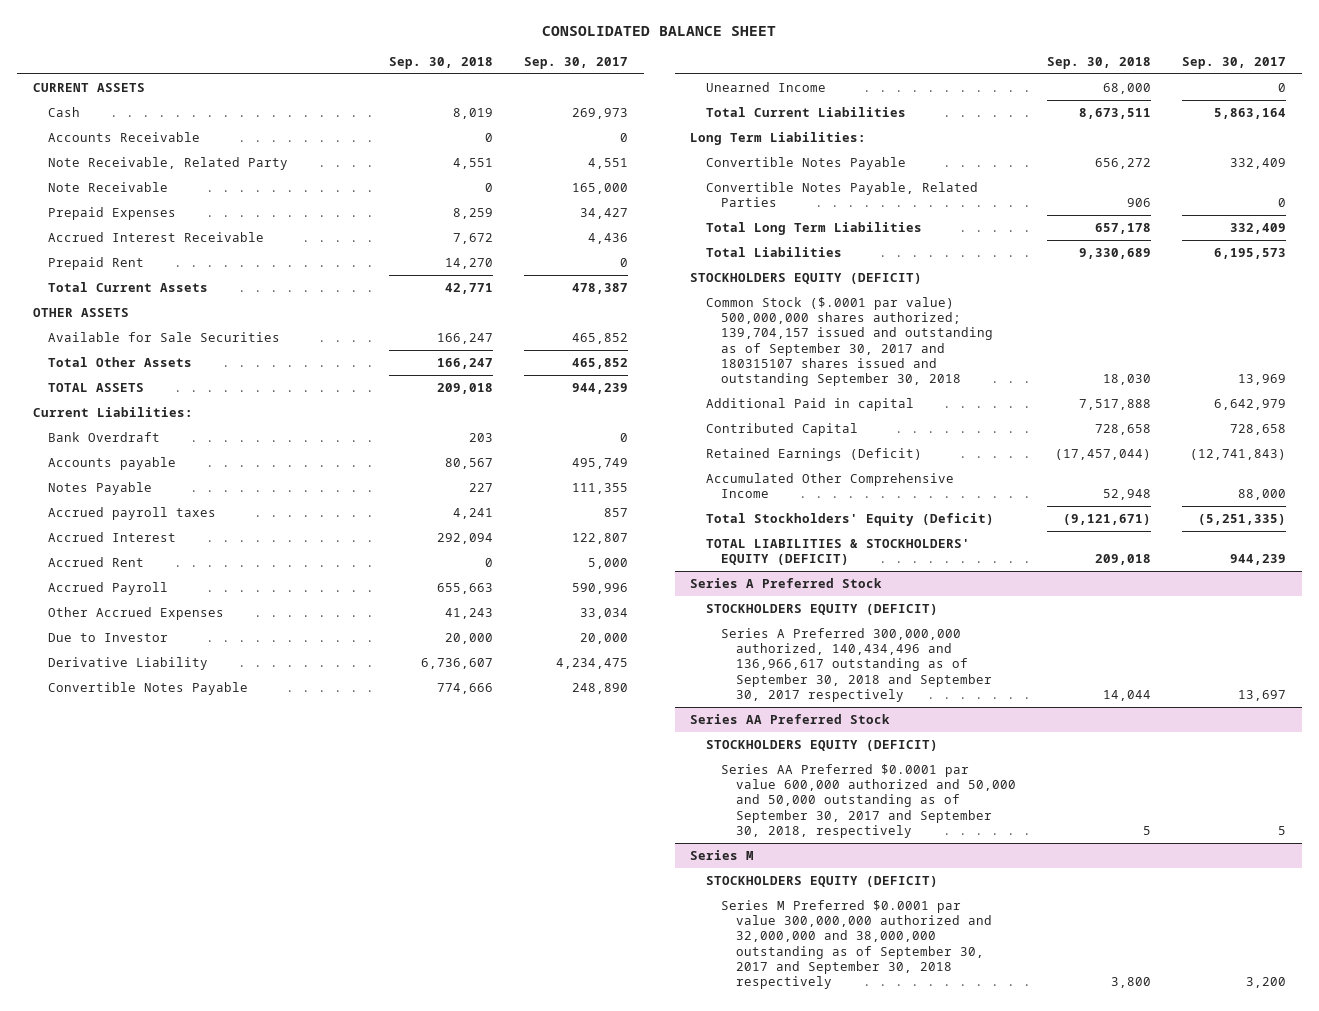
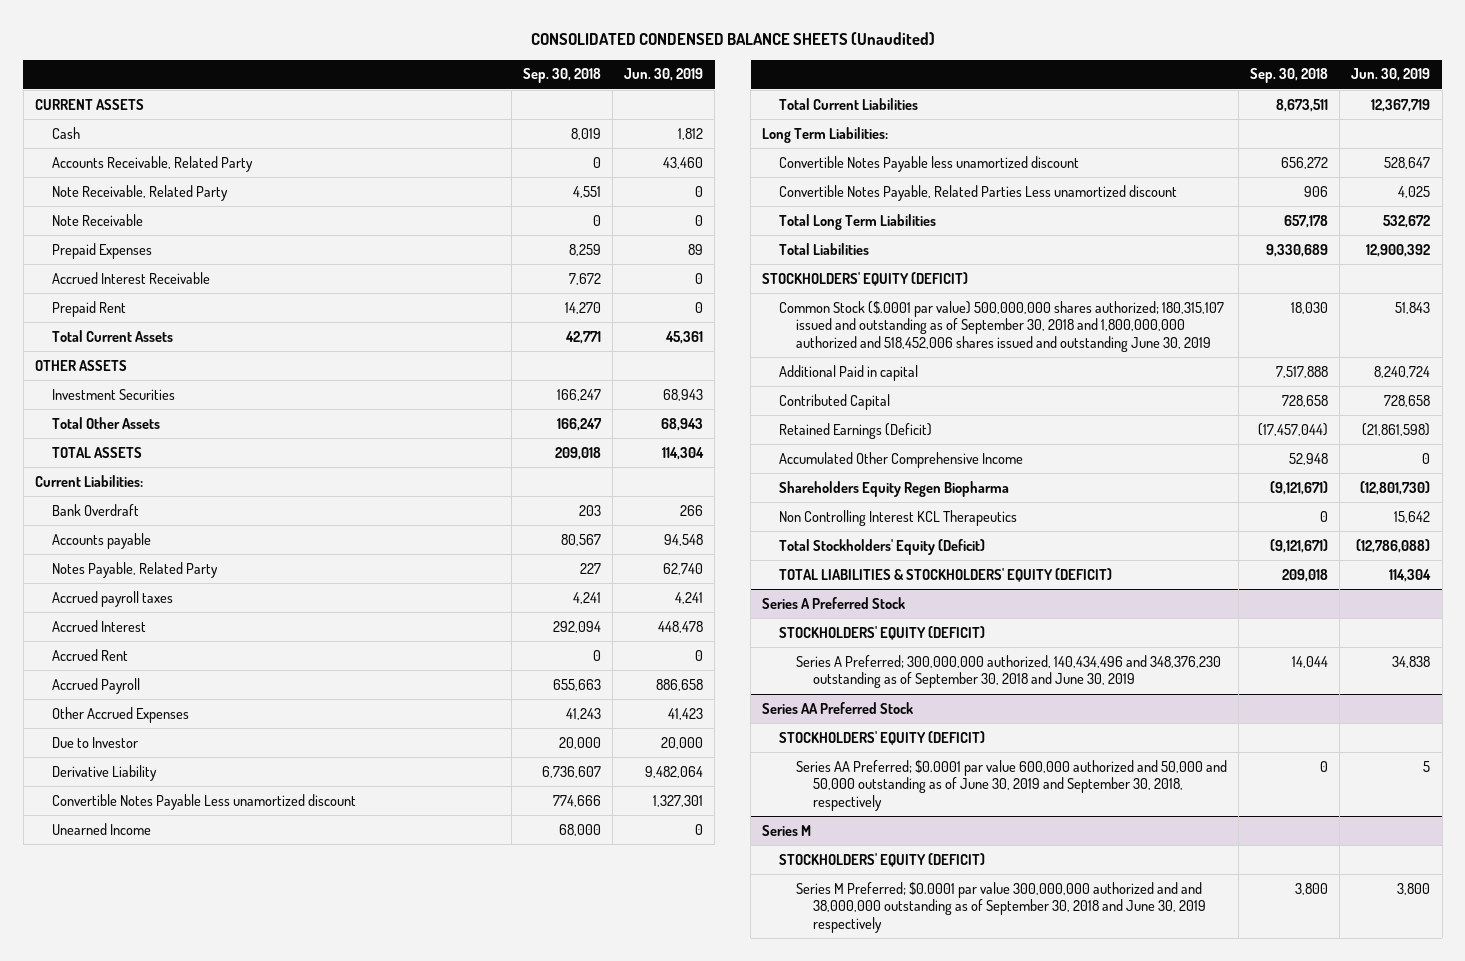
- CONSOLIDATED BALANCE SHEET
+ CONSOLIDATED CONDENSED BALANCE SHEETS (Unaudited)
- | Sep. 30, 2018 | Sep. 30, 2017
+ | Sep. 30, 2018 | Jun. 30, 2019
- Accounts Receivable | 0 | 0
+ Accounts Receivable, Related Party | 0 | 43,460
- Available for Sale Securities | 166,247 | 465,852
+ Investment Securities | 166,247 | 68,943
- Notes Payable | 227 | 111,355
+ Notes Payable, Related Party | 227 | 62,740
- Convertible Notes Payable | 774,666 | 248,890
+ Convertible Notes Payable Less unamortized discount | 774,666 | 1,327,301
- Convertible Notes Payable | 656,272 | 332,409
- Convertible Notes Payable, Related Parties | 906 | 0
+ Convertible Notes Payable less unamortized discount | 656,272 | 528,647
+ Convertible Notes Payable, Related Parties Less unamortized discount | 906 | 4,025
- STOCKHOLDERS EQUITY (DEFICIT)
- Common Stock ($.0001 par value) 500,000,000 shares authorized; 139,704,157 issued and outstanding as of September 30, 2017 and 180315107 shares issued and outstanding September 30, 2018 | 18,030 | 13,969
+ STOCKHOLDERS' EQUITY (DEFICIT)
+ Common Stock ($.0001 par value) 500,000,000 shares authorized; 180,315,107 issued and outstanding as of September 30, 2018 and 1,800,000,000 authorized and 518,452,006 shares issued and outstanding June 30, 2019 | 18,030 | 51,843
+ Shareholders Equity Regen Biopharma | (9,121,671) | (12,801,730)
+ Non Controlling Interest KCL Therapeutics | 0 | 15,642
@ Series A Preferred Stock
- STOCKHOLDERS EQUITY (DEFICIT)
- Series A Preferred 300,000,000 authorized, 140,434,496 and 136,966,617 outstanding as of September 30, 2018 and September 30, 2017 respectively | 14,044 | 13,697
+ STOCKHOLDERS' EQUITY (DEFICIT)
+ Series A Preferred; 300,000,000 authorized, 140,434,496 and 348,376,230 outstanding as of September 30, 2018 and June 30, 2019 | 14,044 | 34,838
@ Series AA Preferred Stock
- STOCKHOLDERS EQUITY (DEFICIT)
- Series AA Preferred $0.0001 par value 600,000 authorized and 50,000 and 50,000 outstanding as of September 30, 2017 and September 30, 2018, respectively | 5 | 5
+ STOCKHOLDERS' EQUITY (DEFICIT)
+ Series AA Preferred; $0.0001 par value 600,000 authorized and 50,000 and 50,000 outstanding as of June 30, 2019 and September 30, 2018, respectively | 0 | 5
@ Series M
- STOCKHOLDERS EQUITY (DEFICIT)
- Series M Preferred $0.0001 par value 300,000,000 authorized and 32,000,000 and 38,000,000 outstanding as of September 30, 2017 and September 30, 2018 respectively | 3,800 | 3,200
+ STOCKHOLDERS' EQUITY (DEFICIT)
+ Series M Preferred; $0.0001 par value 300,000,000 authorized and and 38,000,000 outstanding as of September 30, 2018 and June 30, 2019 respectively | 3,800 | 3,800

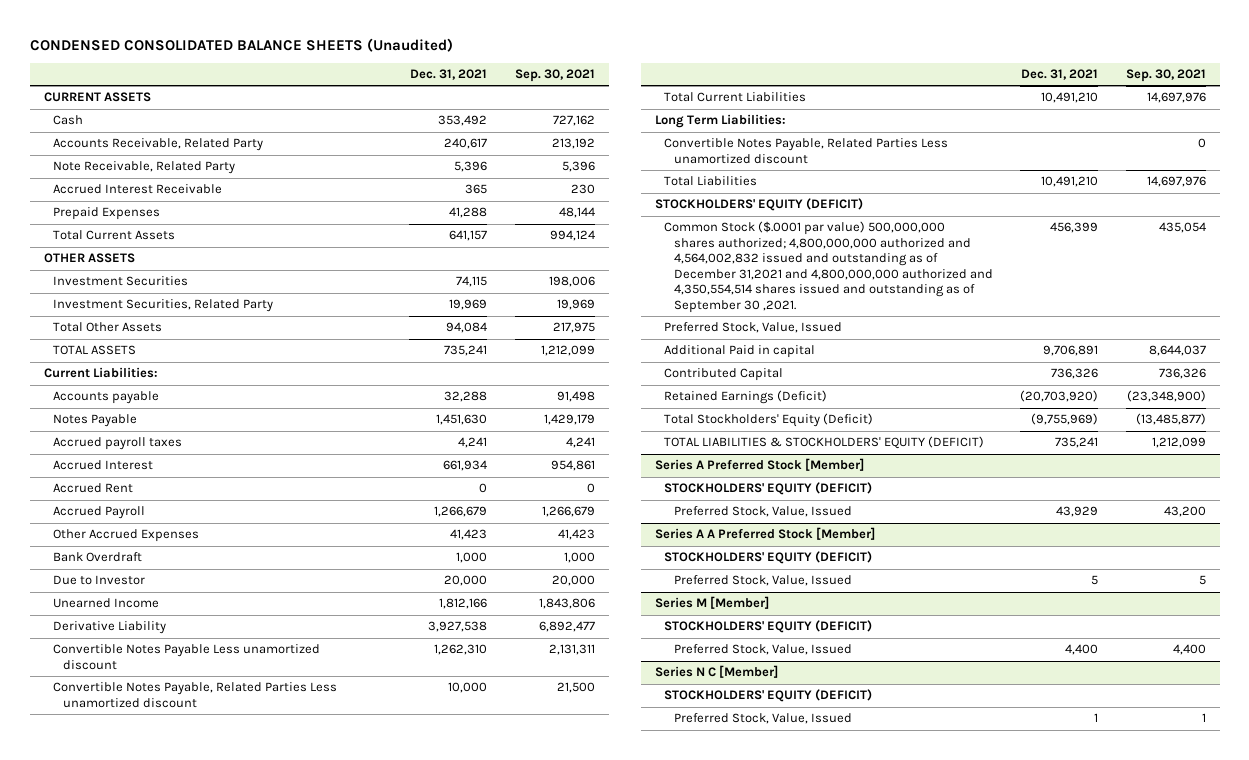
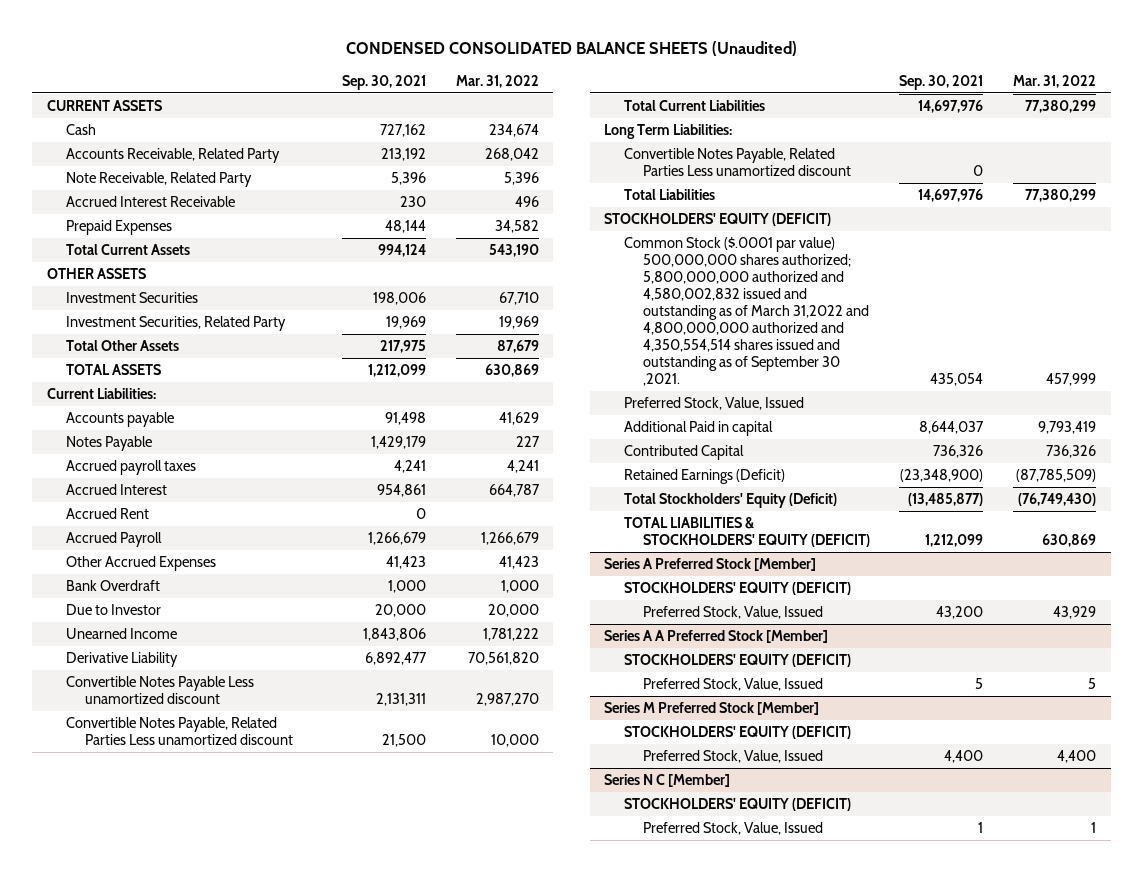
- | Dec. 31, 2021 | Sep. 30, 2021
+ | Sep. 30, 2021 | Mar. 31, 2022
- Common Stock ($.0001 par value) 500,000,000 shares authorized; 4,800,000,000 authorized and 4,564,002,832 issued and outstanding as of December 31,2021 and 4,800,000,000 authorized and 4,350,554,514 shares issued and outstanding as of September 30 ,2021. | 456,399 | 435,054
+ Common Stock ($.0001 par value) 500,000,000 shares authorized; 5,800,000,000 authorized and 4,580,002,832 issued and outstanding as of March 31,2022 and 4,800,000,000 authorized and 4,350,554,514 shares issued and outstanding as of September 30 ,2021. | 435,054 | 457,999
- Series M [Member]
+ Series M Preferred Stock [Member]

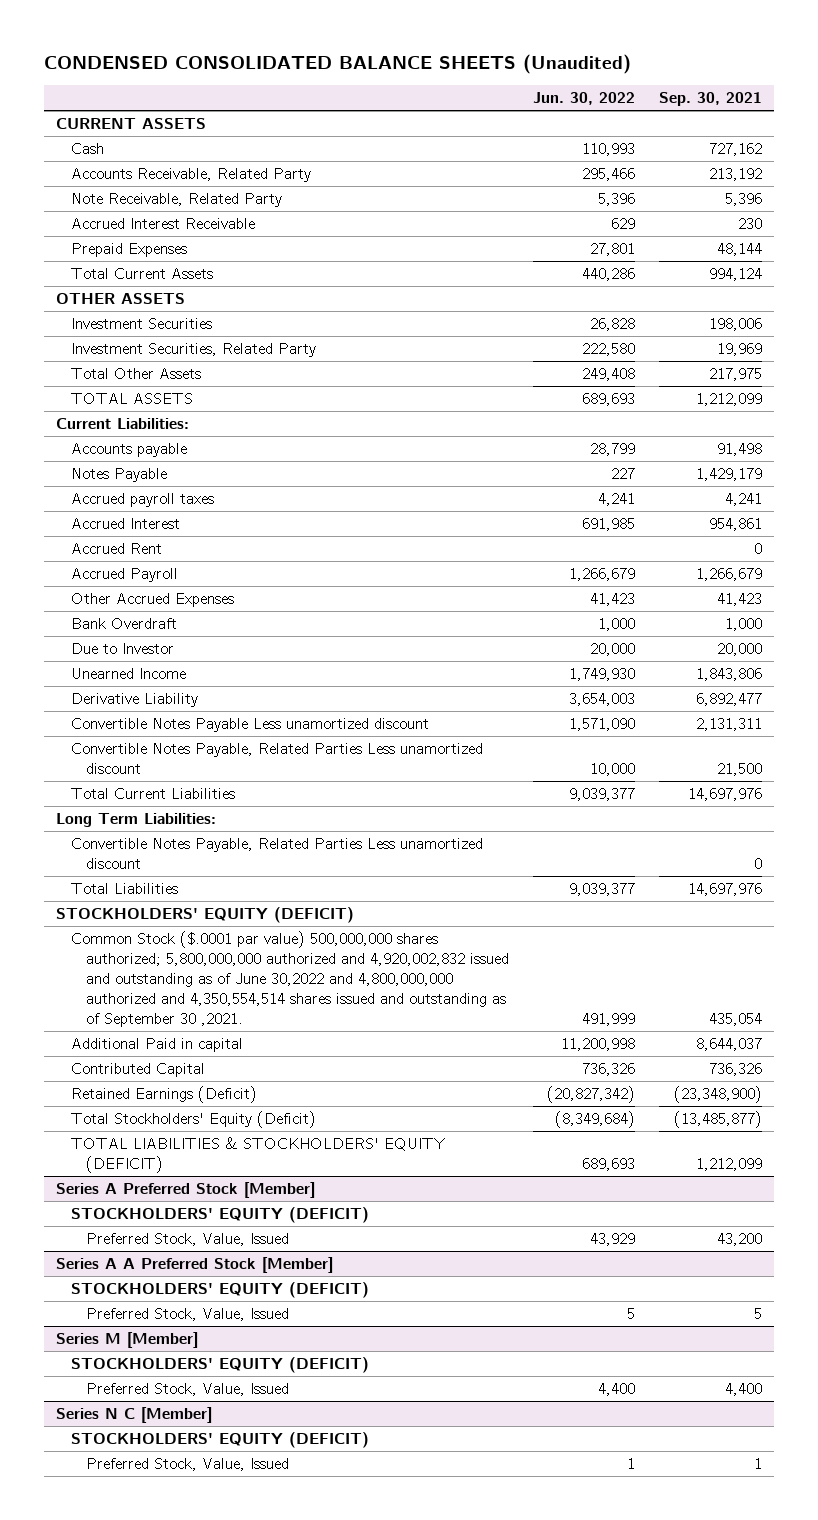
- | Sep. 30, 2021 | Mar. 31, 2022
+ | Jun. 30, 2022 | Sep. 30, 2021
- Common Stock ($.0001 par value) 500,000,000 shares authorized; 5,800,000,000 authorized and 4,580,002,832 issued and outstanding as of March 31,2022 and 4,800,000,000 authorized and 4,350,554,514 shares issued and outstanding as of September 30 ,2021. | 435,054 | 457,999
- Preferred Stock, Value, Issued
+ Common Stock ($.0001 par value) 500,000,000 shares authorized; 5,800,000,000 authorized and 4,920,002,832 issued and outstanding as of June 30,2022 and 4,800,000,000 authorized and 4,350,554,514 shares issued and outstanding as of September 30 ,2021. | 491,999 | 435,054
- Series M Preferred Stock [Member]
+ Series M [Member]

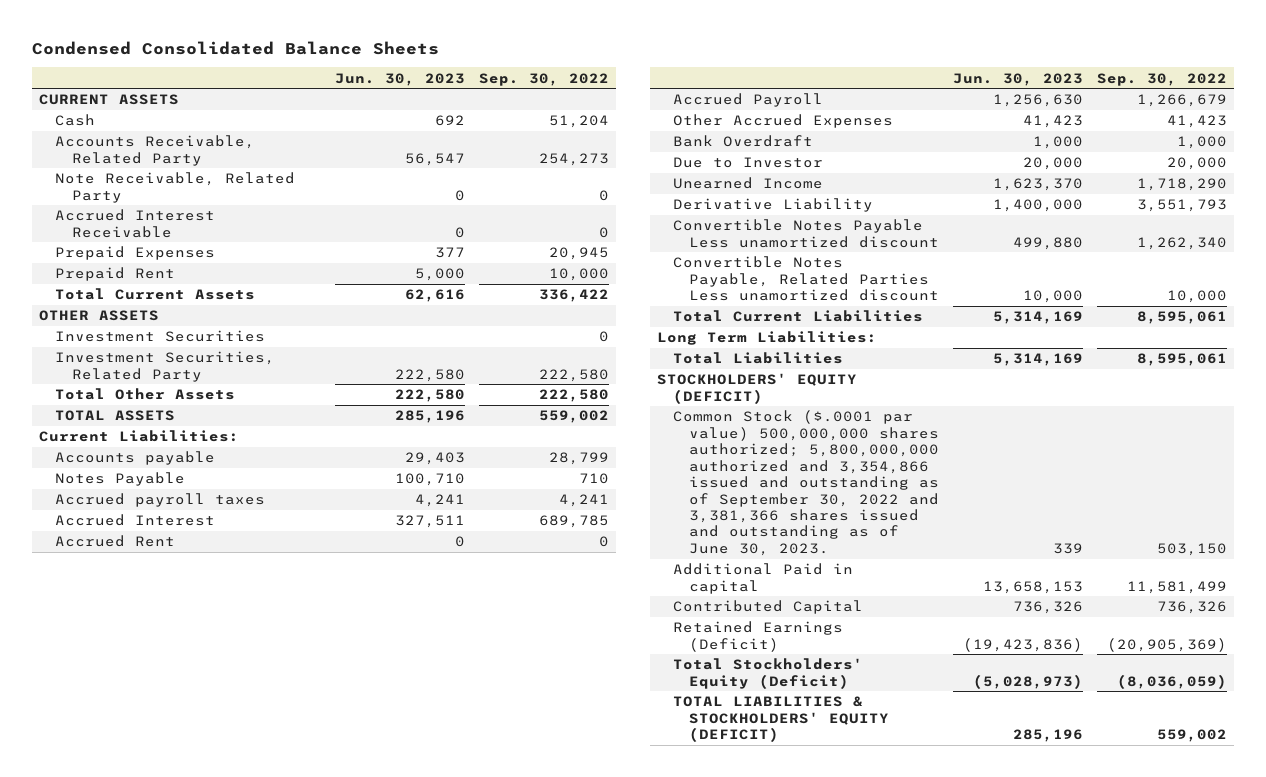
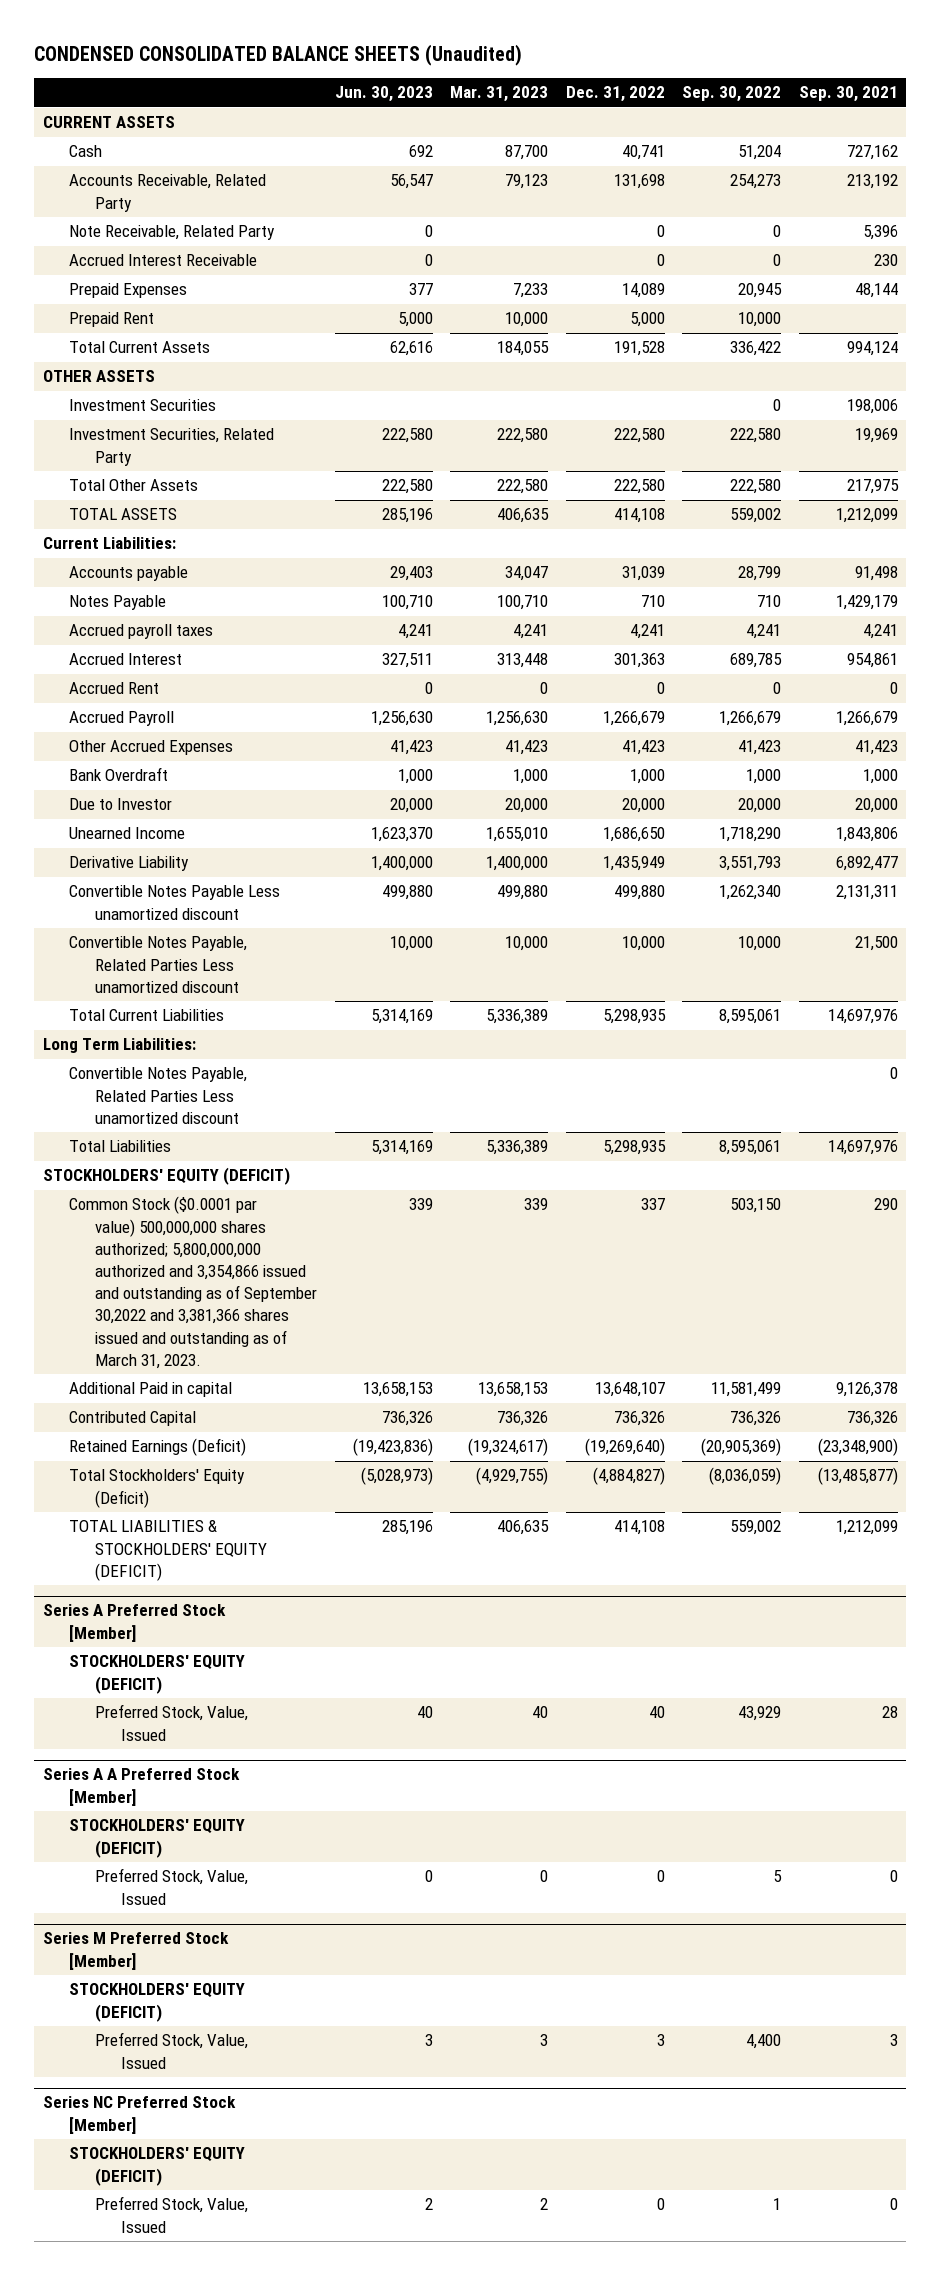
- Condensed Consolidated Balance Sheets
+ CONDENSED CONSOLIDATED BALANCE SHEETS (Unaudited)
- | Jun. 30, 2023 | Sep. 30, 2022
+ | Jun. 30, 2023 | Mar. 31, 2023 | Dec. 31, 2022 | Sep. 30, 2022 | Sep. 30, 2021
+ Convertible Notes Payable, Related Parties Less unamortized discount | | | | | 0
- Common Stock ($.0001 par value) 500,000,000 shares authorized; 5,800,000,000 authorized and 3,354,866 issued and outstanding as of September 30, 2022 and 3,381,366 shares issued and outstanding as of June 30, 2023. | 339 | 503,150
+ Common Stock ($0.0001 par value) 500,000,000 shares authorized; 5,800,000,000 authorized and 3,354,866 issued and outstanding as of September 30,2022 and 3,381,366 shares issued and outstanding as of March 31, 2023. | 339 | 339 | 337 | 503,150 | 290
+ Series A Preferred Stock [Member]
+ STOCKHOLDERS' EQUITY (DEFICIT)
+ Preferred Stock, Value, Issued | 40 | 40 | 40 | 43,929 | 28
+ Series A A Preferred Stock [Member]
+ STOCKHOLDERS' EQUITY (DEFICIT)
+ Preferred Stock, Value, Issued | 0 | 0 | 0 | 5 | 0
+ Series M Preferred Stock [Member]
+ STOCKHOLDERS' EQUITY (DEFICIT)
+ Preferred Stock, Value, Issued | 3 | 3 | 3 | 4,400 | 3
+ Series NC Preferred Stock [Member]
+ STOCKHOLDERS' EQUITY (DEFICIT)
+ Preferred Stock, Value, Issued | 2 | 2 | 0 | 1 | 0

